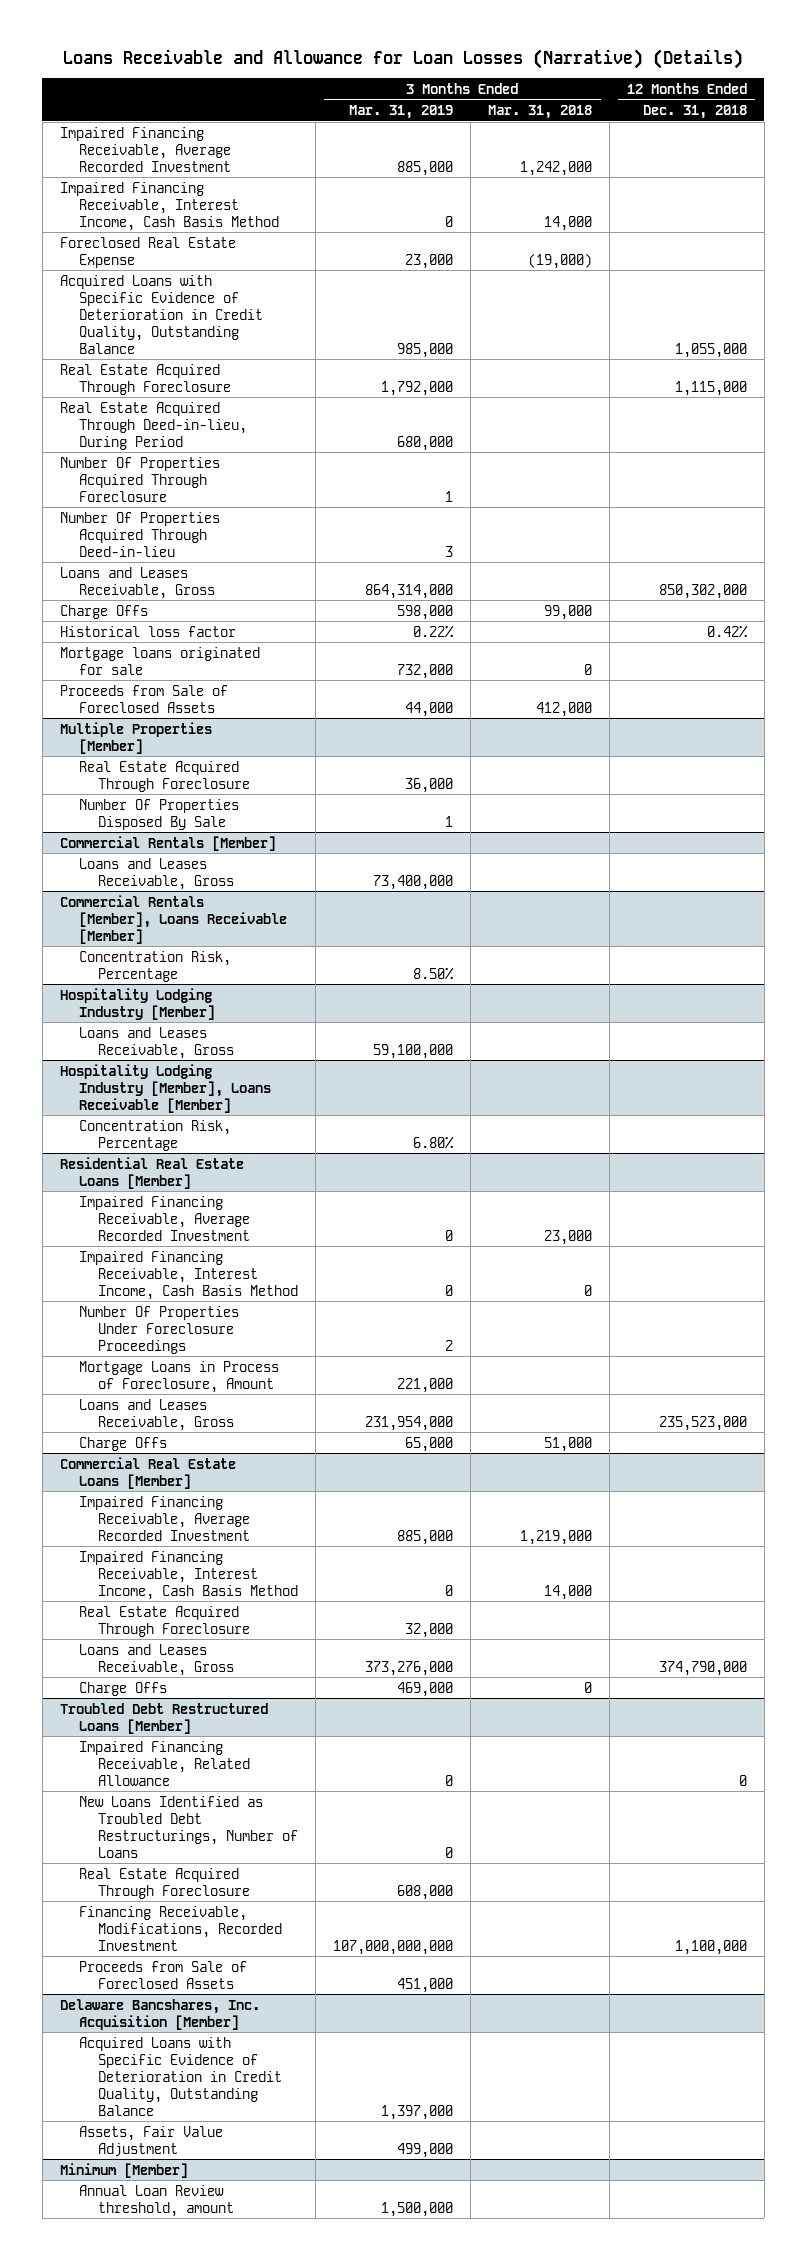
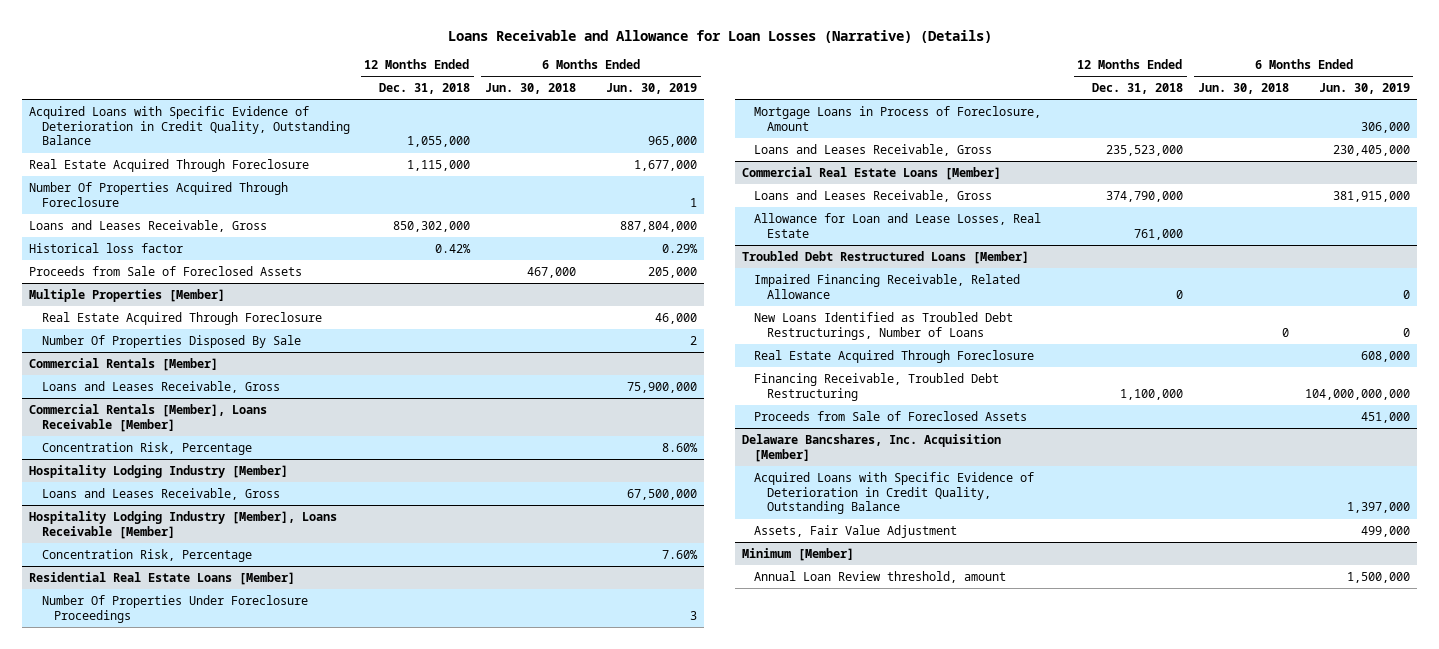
- | 3 Months Ended Mar. 31, 2019 | 3 Months Ended Mar. 31, 2018 | 12 Months Ended Dec. 31, 2018
+ | 12 Months Ended Dec. 31, 2018 | 6 Months Ended Jun. 30, 2018 | 6 Months Ended Jun. 30, 2019
- Impaired Financing Receivable, Average Recorded Investment | 885,000 | 1,242,000 |
- Impaired Financing Receivable, Interest Income, Cash Basis Method | 0 | 14,000 |
- Foreclosed Real Estate Expense | 23,000 | (19,000) |
- Real Estate Acquired Through Deed-in-lieu, During Period | 680,000 | |
- Number Of Properties Acquired Through Deed-in-lieu | 3 | |
- Charge Offs | 598,000 | 99,000 |
- Mortgage loans originated for sale | 732,000 | 0 |
@ Residential Real Estate Loans [Member]
- Impaired Financing Receivable, Average Recorded Investment | 0 | 23,000 |
- Impaired Financing Receivable, Interest Income, Cash Basis Method | 0 | 0 |
- Charge Offs | 65,000 | 51,000 |
@ Commercial Real Estate Loans [Member]
- Impaired Financing Receivable, Average Recorded Investment | 885,000 | 1,219,000 |
- Impaired Financing Receivable, Interest Income, Cash Basis Method | 0 | 14,000 |
- Real Estate Acquired Through Foreclosure | 32,000 | |
- Charge Offs | 469,000 | 0 |
+ Allowance for Loan and Lease Losses, Real Estate | 761,000 | |
@ Troubled Debt Restructured Loans [Member]
- Financing Receivable, Modifications, Recorded Investment | 107,000,000,000 | | 1,100,000
+ Financing Receivable, Troubled Debt Restructuring | 1,100,000 | | 104,000,000,000

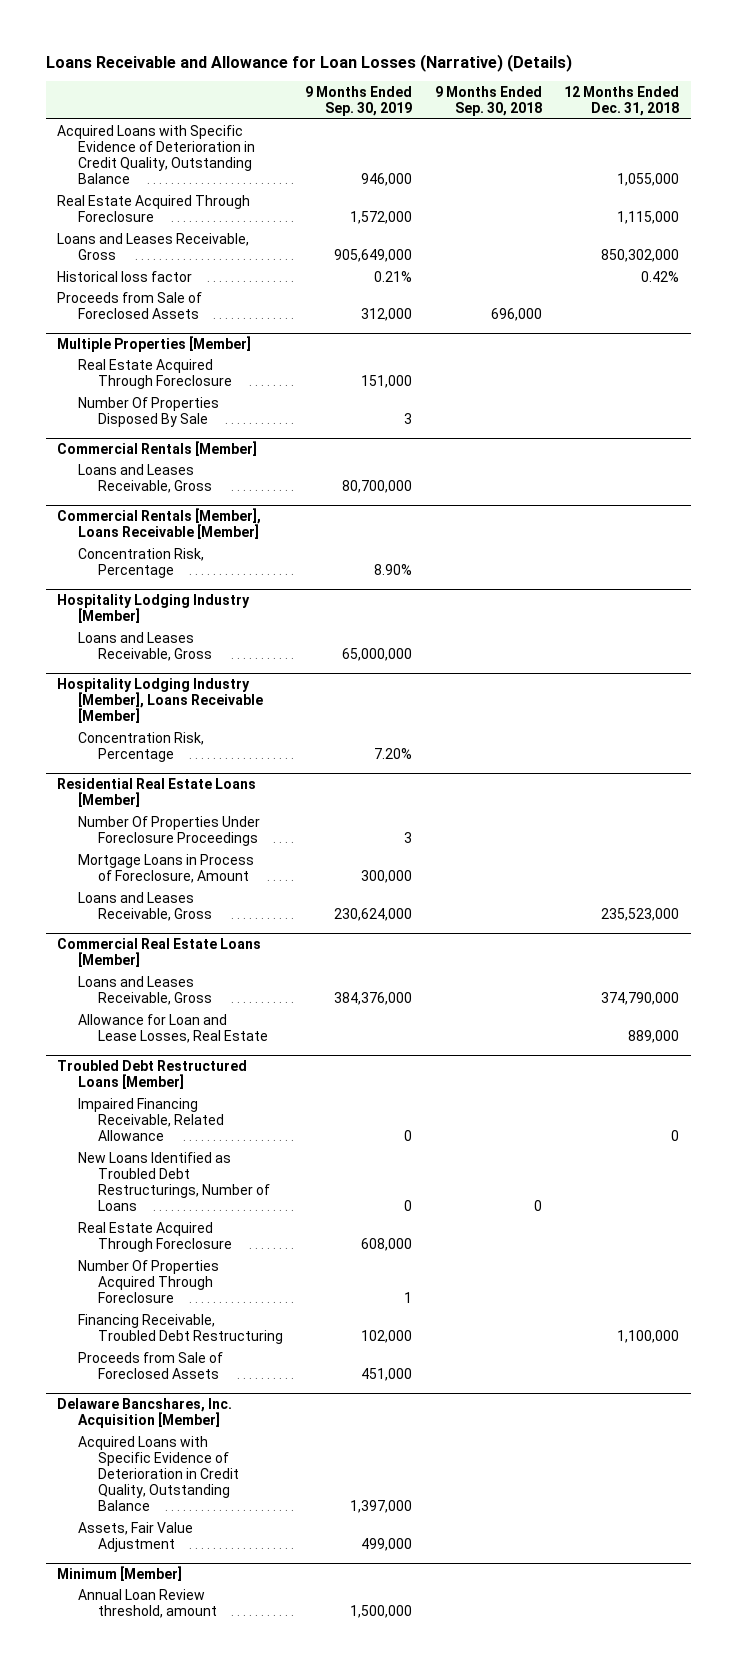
- | 12 Months Ended Dec. 31, 2018 | 6 Months Ended Jun. 30, 2018 | 6 Months Ended Jun. 30, 2019
+ | 9 Months Ended Sep. 30, 2019 | 9 Months Ended Sep. 30, 2018 | 12 Months Ended Dec. 31, 2018
- Number Of Properties Acquired Through Foreclosure | | | 1
@ Commercial Real Estate Loans [Member]
- Allowance for Loan and Lease Losses, Real Estate | 761,000 | |
+ Allowance for Loan and Lease Losses, Real Estate | | | 889,000
@ Troubled Debt Restructured Loans [Member]
+ Number Of Properties Acquired Through Foreclosure | 1 | |

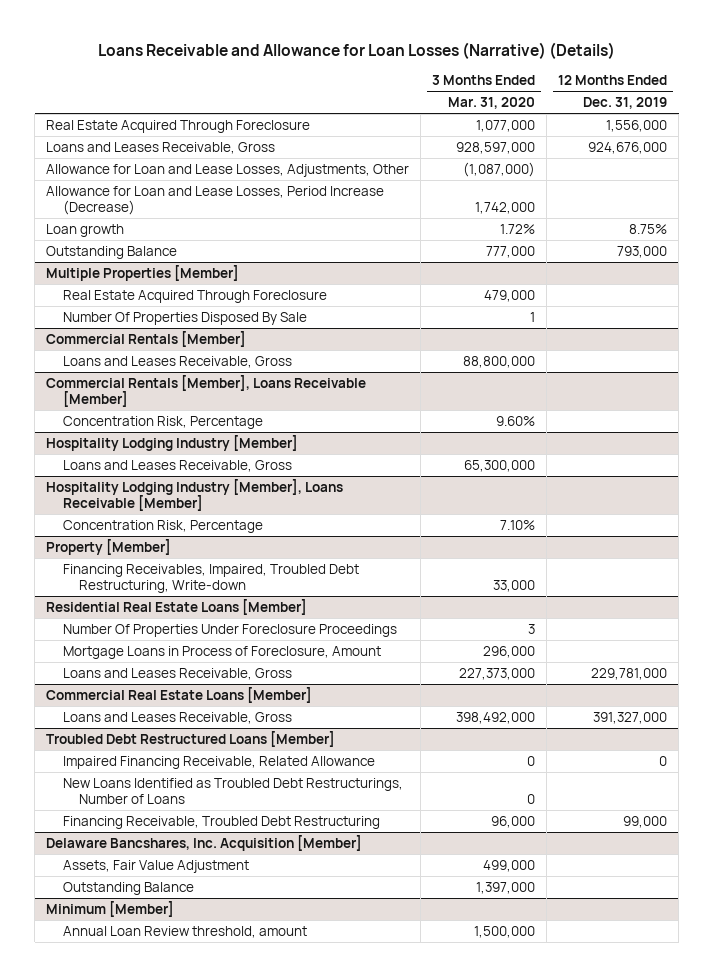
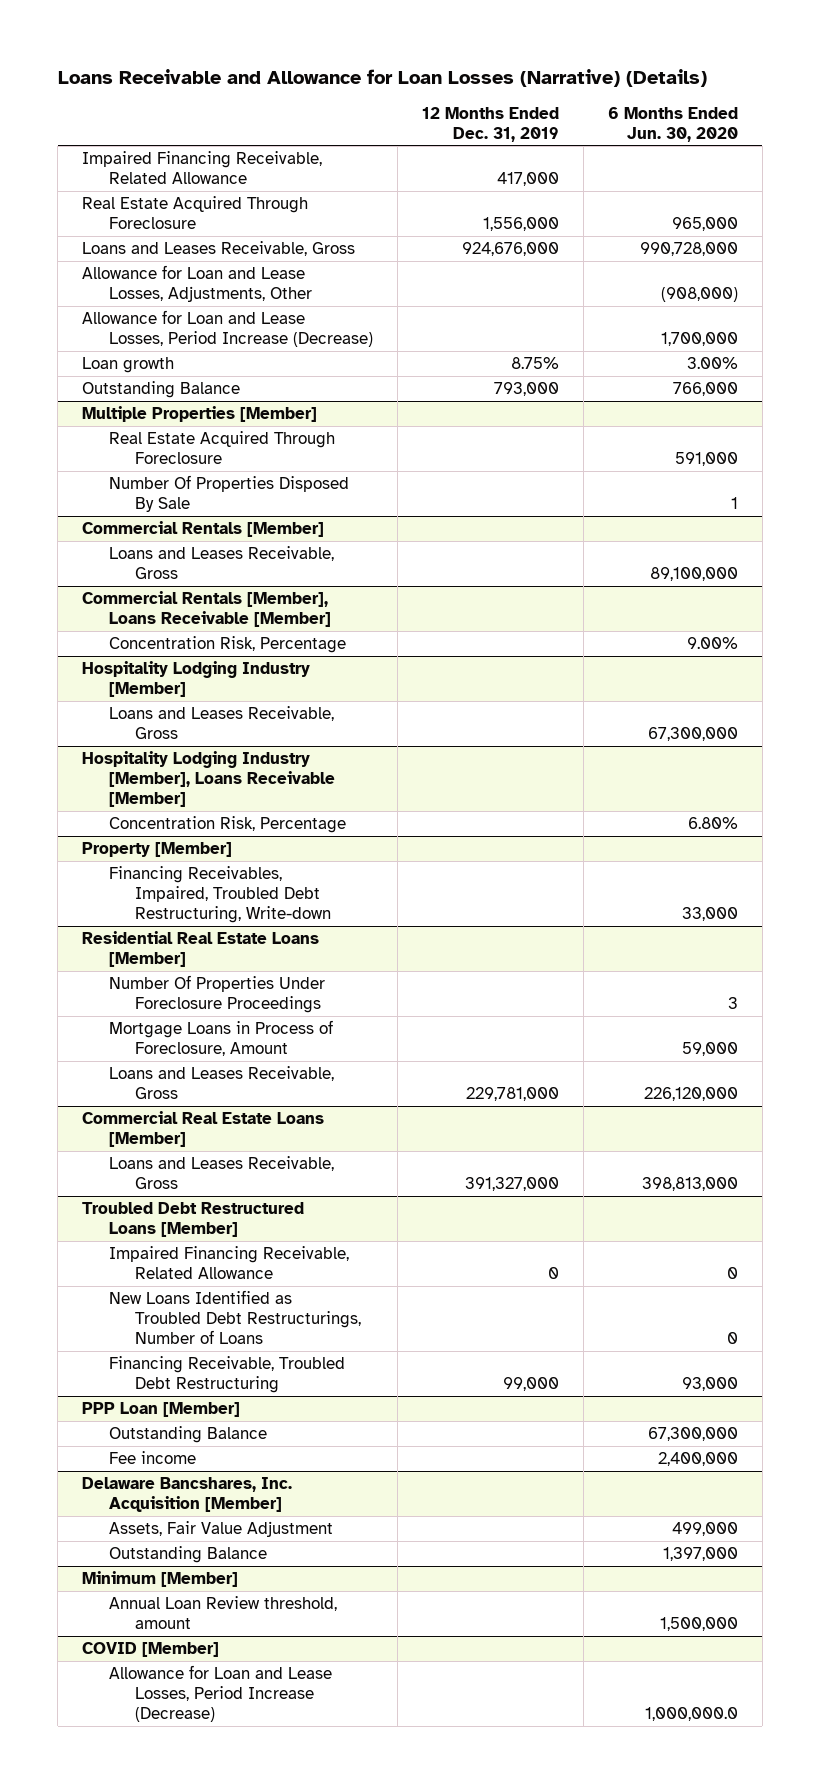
- | 3 Months Ended Mar. 31, 2020 | 12 Months Ended Dec. 31, 2019
+ | 12 Months Ended Dec. 31, 2019 | 6 Months Ended Jun. 30, 2020
+ Impaired Financing Receivable, Related Allowance | 417,000 |
+ PPP Loan [Member]
+ Outstanding Balance | | 67,300,000
+ Fee income | | 2,400,000
+ COVID [Member]
+ Allowance for Loan and Lease Losses, Period Increase (Decrease) | | 1,000,000.0

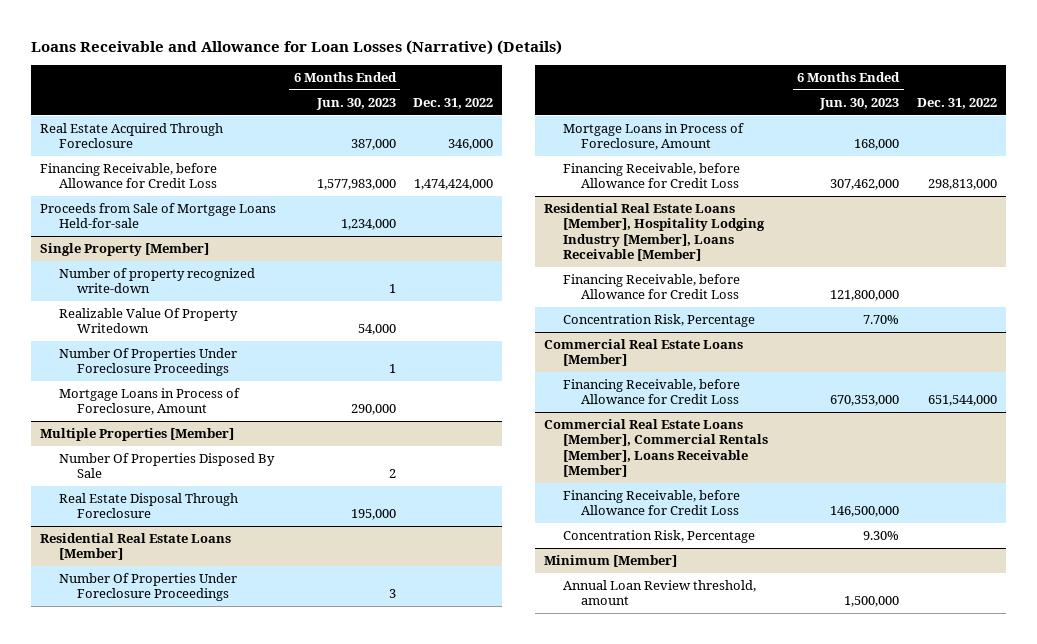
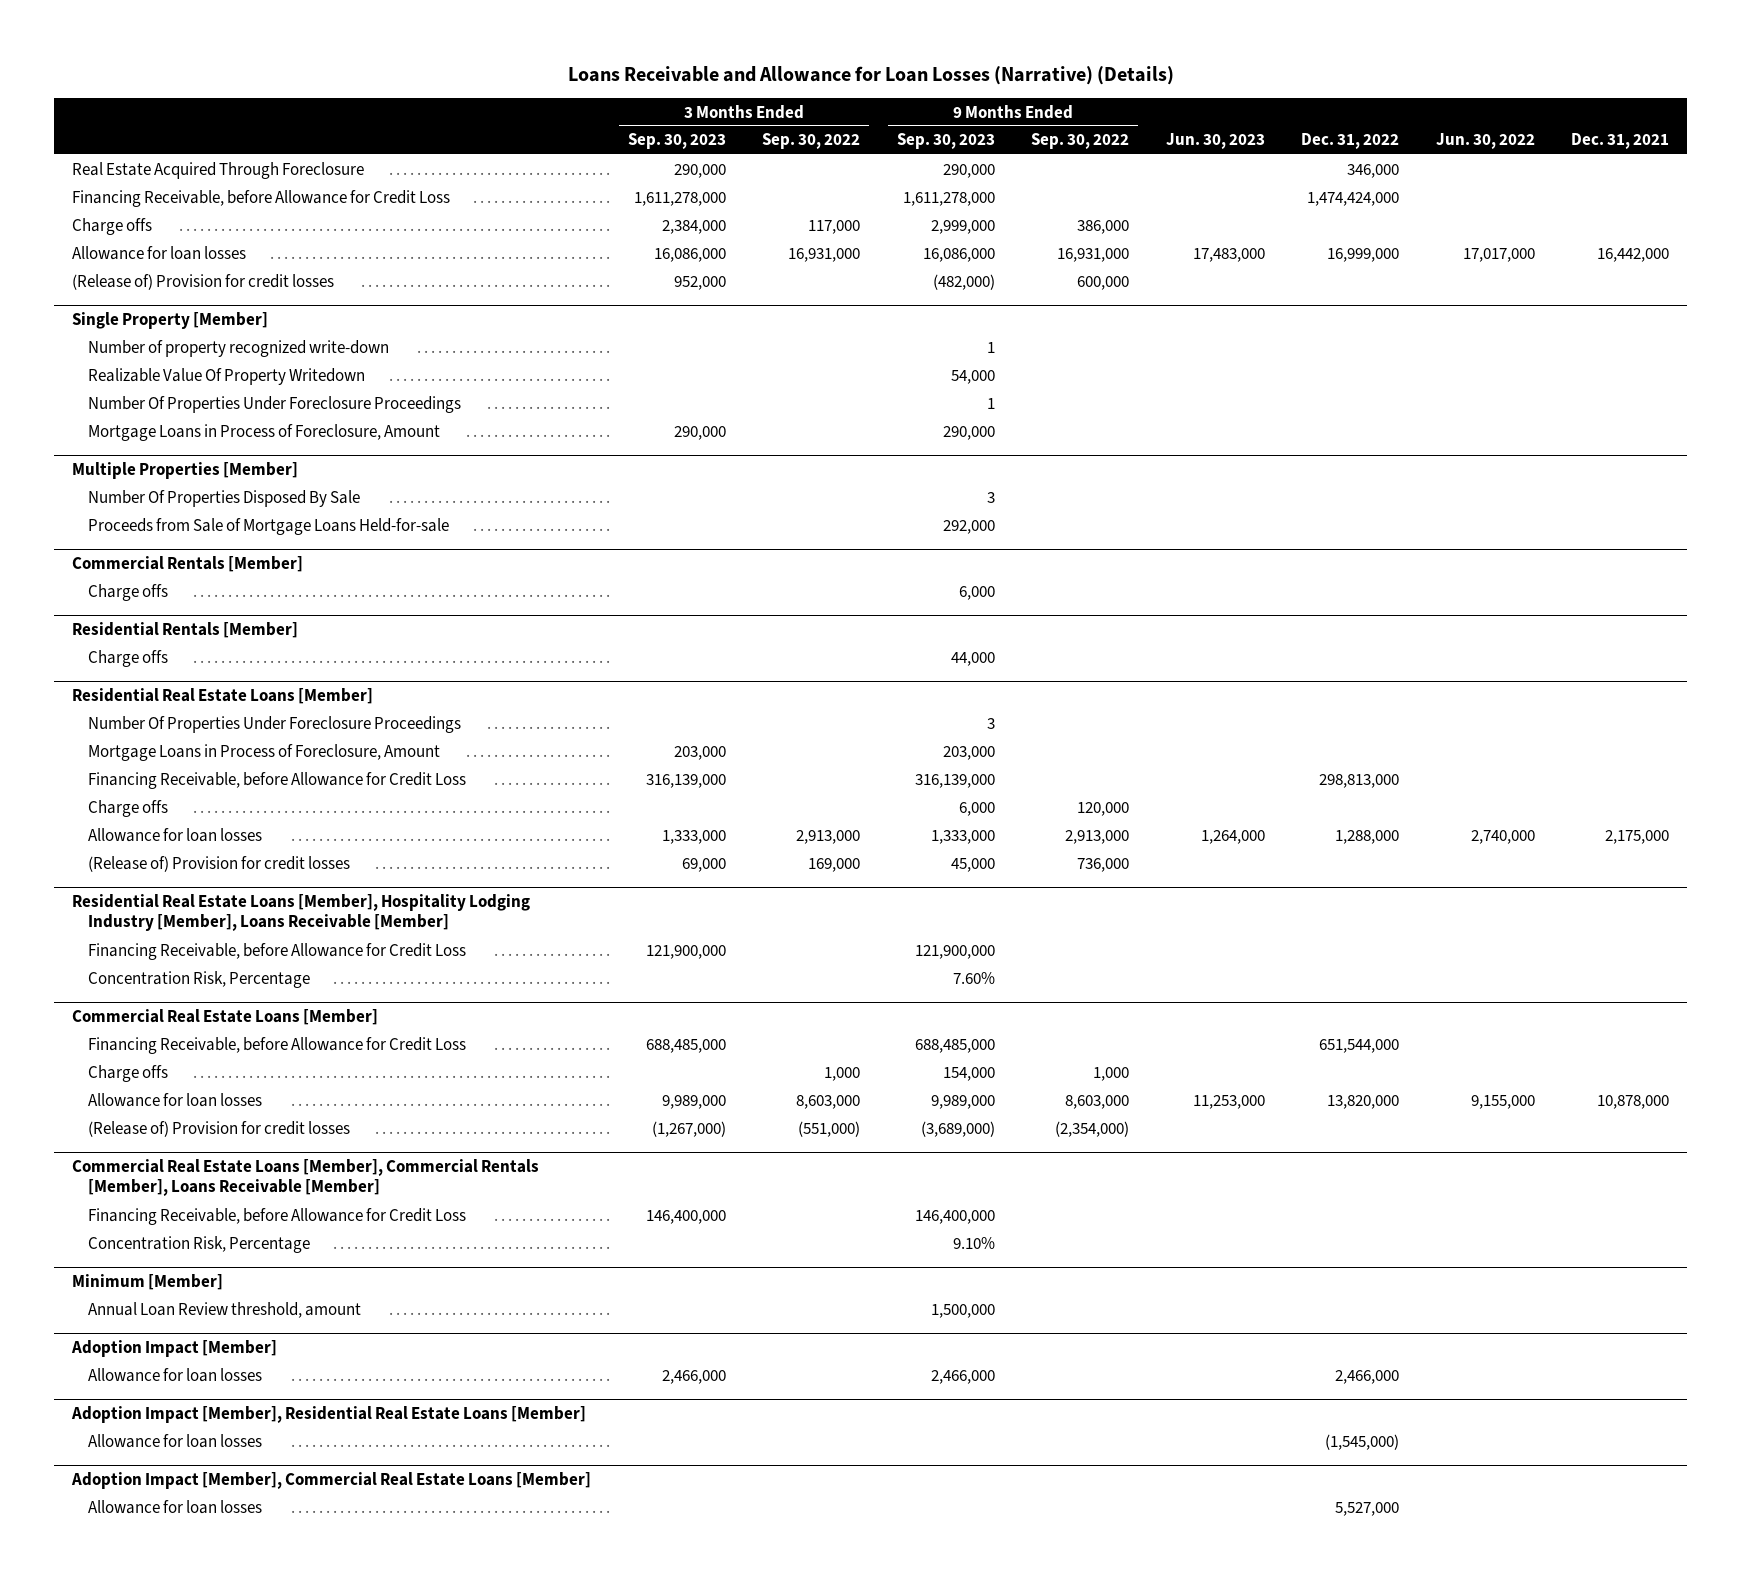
- | 6 Months Ended Jun. 30, 2023 | Dec. 31, 2022
+ | 3 Months Ended Sep. 30, 2023 | 3 Months Ended Sep. 30, 2022 | 9 Months Ended Sep. 30, 2023 | 9 Months Ended Sep. 30, 2022 | Jun. 30, 2023 | Dec. 31, 2022 | Jun. 30, 2022 | Dec. 31, 2021
- Proceeds from Sale of Mortgage Loans Held-for-sale | 1,234,000 |
+ Charge offs | 2,384,000 | 117,000 | 2,999,000 | 386,000 | | | |
+ Allowance for loan losses | 16,086,000 | 16,931,000 | 16,086,000 | 16,931,000 | 17,483,000 | 16,999,000 | 17,017,000 | 16,442,000
+ (Release of) Provision for credit losses | 952,000 | | (482,000) | 600,000 | | | |
@ Multiple Properties [Member]
- Real Estate Disposal Through Foreclosure | 195,000 |
+ Proceeds from Sale of Mortgage Loans Held-for-sale | | | 292,000 | | | | |
+ Commercial Rentals [Member]
+ Charge offs | | | 6,000 | | | | |
+ Residential Rentals [Member]
+ Charge offs | | | 44,000 | | | | |
@ Residential Real Estate Loans [Member]
+ Charge offs | | | 6,000 | 120,000 | | | |
+ Allowance for loan losses | 1,333,000 | 2,913,000 | 1,333,000 | 2,913,000 | 1,264,000 | 1,288,000 | 2,740,000 | 2,175,000
+ (Release of) Provision for credit losses | 69,000 | 169,000 | 45,000 | 736,000 | | | |
@ Commercial Real Estate Loans [Member]
+ Charge offs | | 1,000 | 154,000 | 1,000 | | | |
+ Allowance for loan losses | 9,989,000 | 8,603,000 | 9,989,000 | 8,603,000 | 11,253,000 | 13,820,000 | 9,155,000 | 10,878,000
+ (Release of) Provision for credit losses | (1,267,000) | (551,000) | (3,689,000) | (2,354,000) | | | |
+ Adoption Impact [Member]
+ Allowance for loan losses | 2,466,000 | | 2,466,000 | | | 2,466,000 | |
+ Adoption Impact [Member], Residential Real Estate Loans [Member]
+ Allowance for loan losses | | | | | | (1,545,000) | |
+ Adoption Impact [Member], Commercial Real Estate Loans [Member]
+ Allowance for loan losses | | | | | | 5,527,000 | |

